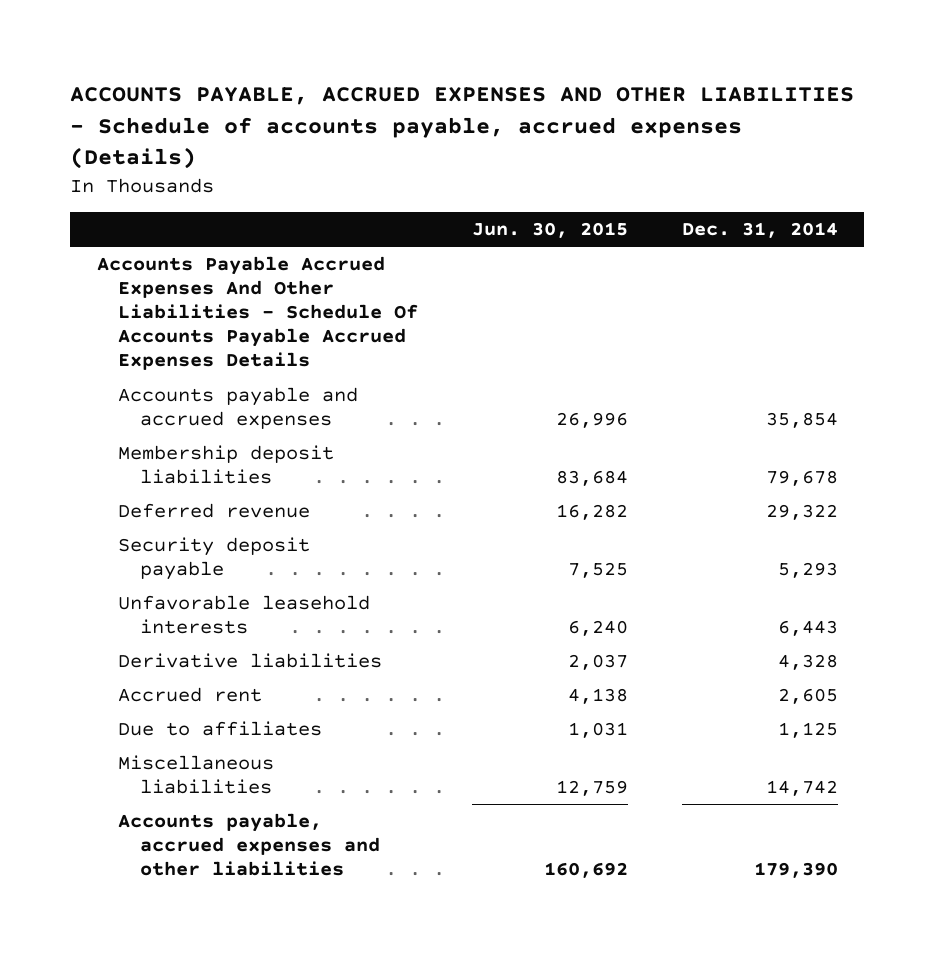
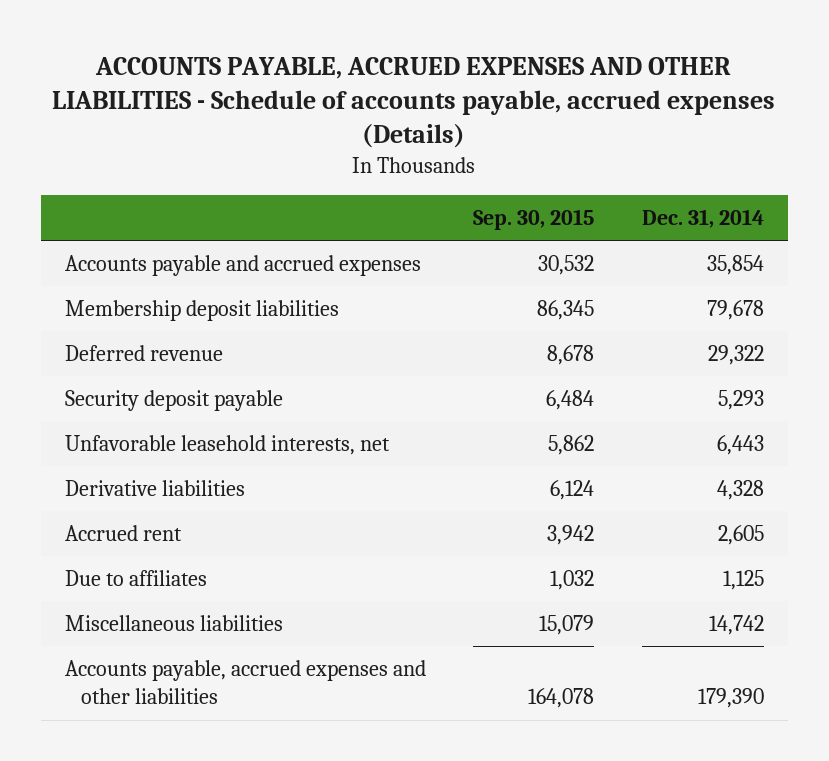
- | Jun. 30, 2015 | Dec. 31, 2014
+ | Sep. 30, 2015 | Dec. 31, 2014
- Accounts Payable Accrued Expenses And Other Liabilities - Schedule Of Accounts Payable Accrued Expenses Details
- Unfavorable leasehold interests | 6,240 | 6,443
+ Unfavorable leasehold interests, net | 5,862 | 6,443

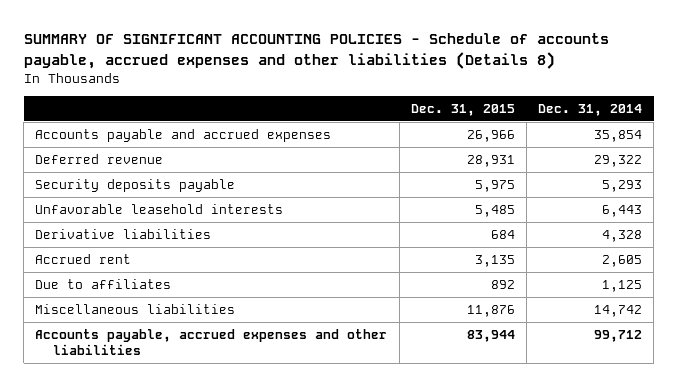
- ACCOUNTS PAYABLE, ACCRUED EXPENSES AND OTHER LIABILITIES - Schedule of accounts payable, accrued expenses (Details)
+ SUMMARY OF SIGNIFICANT ACCOUNTING POLICIES - Schedule of accounts payable, accrued expenses and other liabilities (Details 8)
- | Sep. 30, 2015 | Dec. 31, 2014
+ | Dec. 31, 2015 | Dec. 31, 2014
- Membership deposit liabilities | 86,345 | 79,678
- Security deposit payable | 6,484 | 5,293
- Unfavorable leasehold interests, net | 5,862 | 6,443
+ Security deposits payable | 5,975 | 5,293
+ Unfavorable leasehold interests | 5,485 | 6,443
- Accounts payable, accrued expenses and other liabilities | 164,078 | 179,390
+ Accounts payable, accrued expenses and other liabilities | 83,944 | 99,712

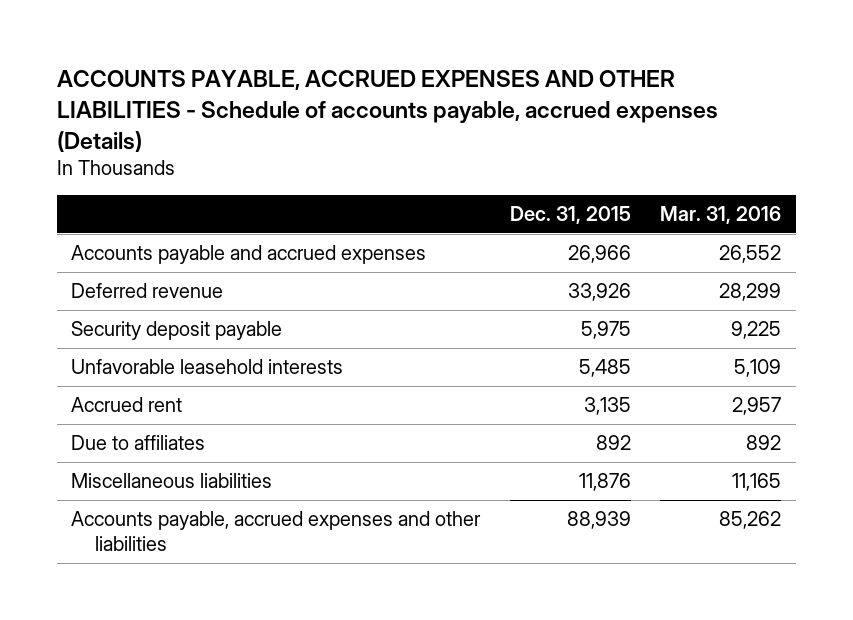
- SUMMARY OF SIGNIFICANT ACCOUNTING POLICIES - Schedule of accounts payable, accrued expenses and other liabilities (Details 8)
+ ACCOUNTS PAYABLE, ACCRUED EXPENSES AND OTHER LIABILITIES - Schedule of accounts payable, accrued expenses (Details)
- | Dec. 31, 2015 | Dec. 31, 2014
+ | Dec. 31, 2015 | Mar. 31, 2016
- Deferred revenue | 28,931 | 29,322
- Security deposits payable | 5,975 | 5,293
+ Deferred revenue | 33,926 | 28,299
+ Security deposit payable | 5,975 | 9,225
- Derivative liabilities | 684 | 4,328
- Accounts payable, accrued expenses and other liabilities | 83,944 | 99,712
+ Accounts payable, accrued expenses and other liabilities | 88,939 | 85,262

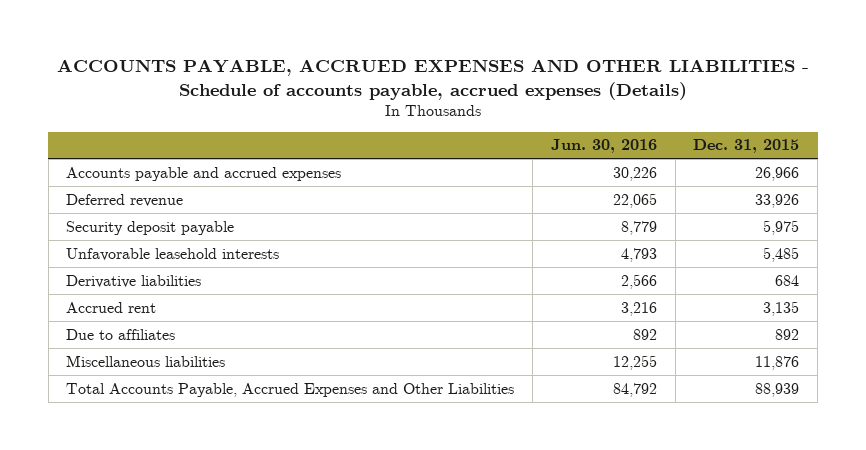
- | Dec. 31, 2015 | Mar. 31, 2016
+ | Jun. 30, 2016 | Dec. 31, 2015
+ Derivative liabilities | 2,566 | 684
- Accounts payable, accrued expenses and other liabilities | 88,939 | 85,262
+ Total Accounts Payable, Accrued Expenses and Other Liabilities | 84,792 | 88,939

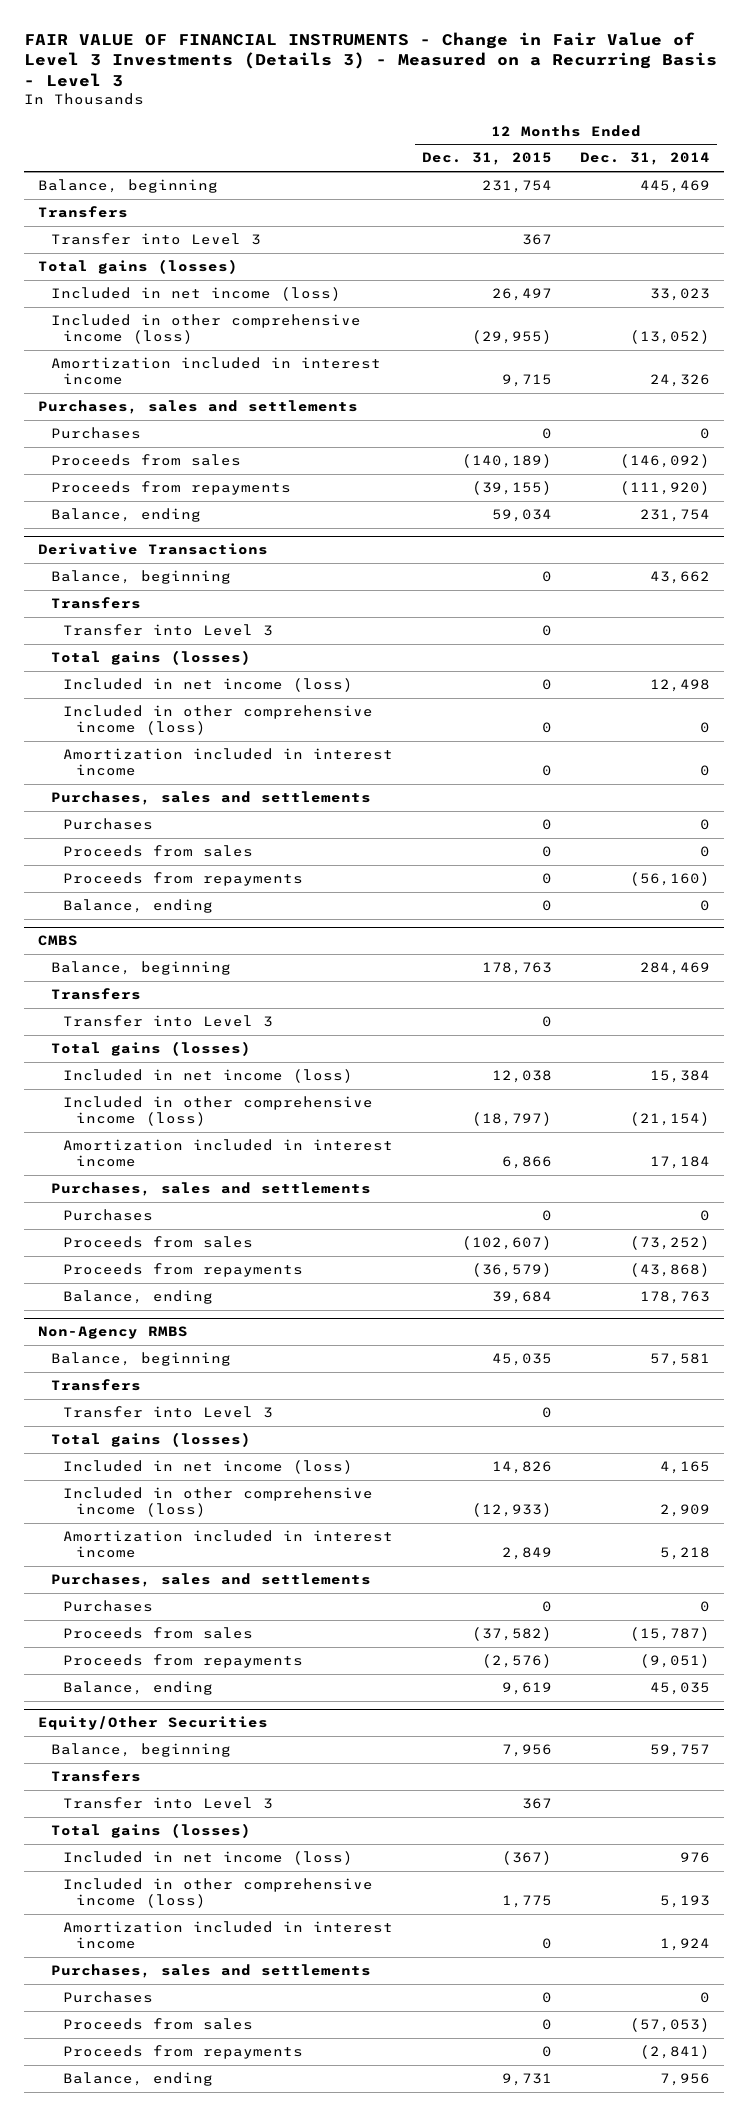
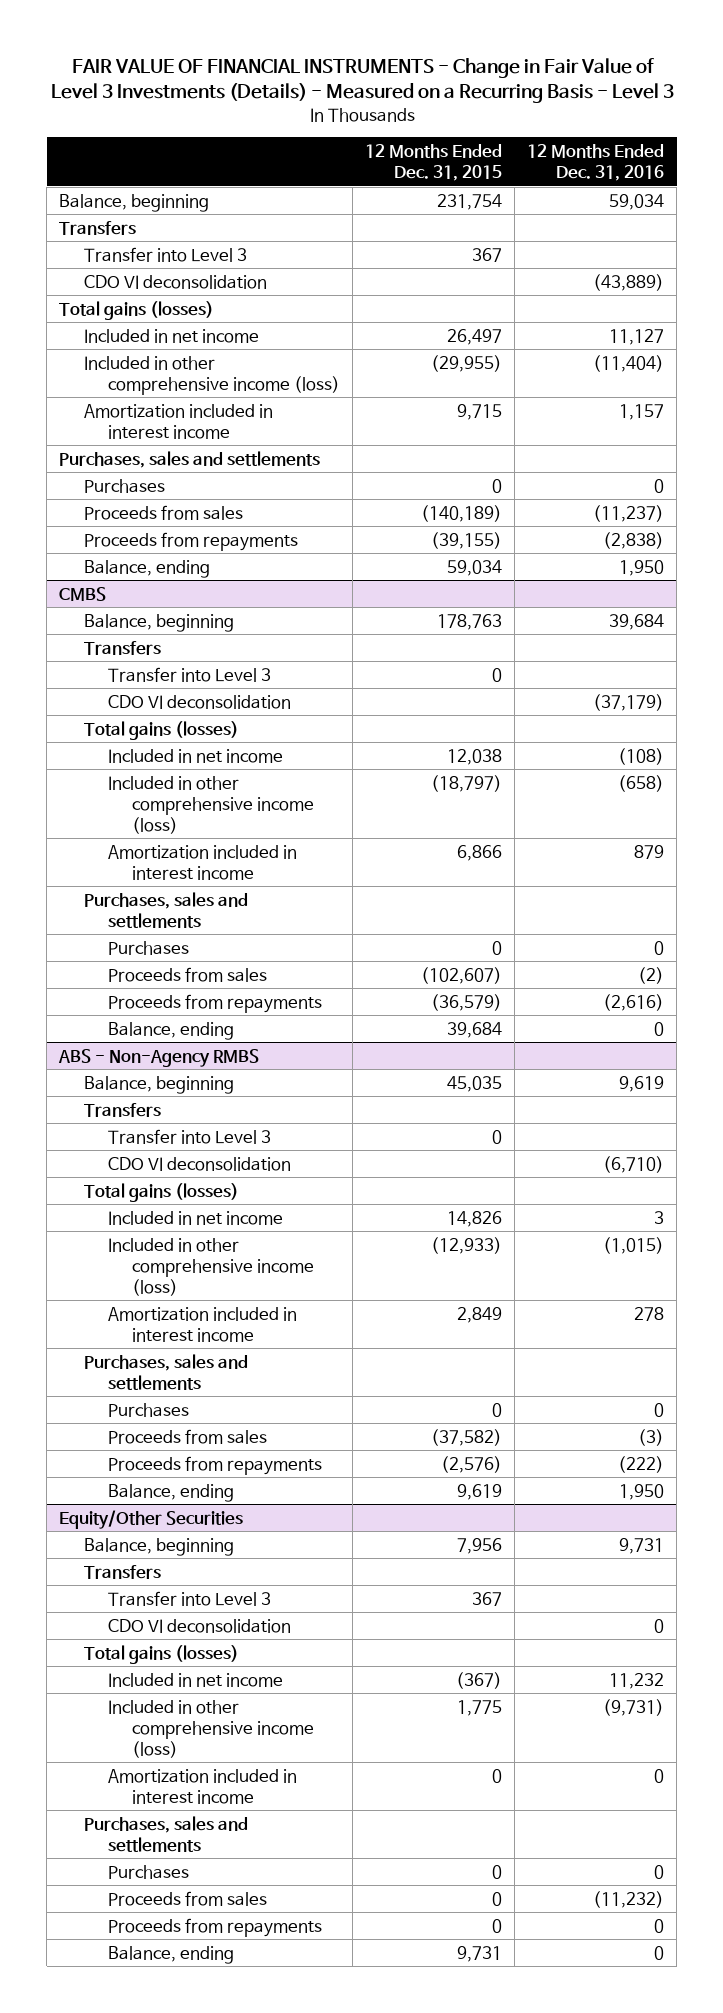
- FAIR VALUE OF FINANCIAL INSTRUMENTS - Change in Fair Value of Level 3 Investments (Details 3) - Measured on a Recurring Basis - Level 3
+ FAIR VALUE OF FINANCIAL INSTRUMENTS - Change in Fair Value of Level 3 Investments (Details) - Measured on a Recurring Basis - Level 3
- | 12 Months Ended Dec. 31, 2015 | 12 Months Ended Dec. 31, 2014
+ | 12 Months Ended Dec. 31, 2015 | 12 Months Ended Dec. 31, 2016
+ CDO VI deconsolidation | | (43,889)
- Included in net income (loss) | 26,497 | 33,023
+ Included in net income | 26,497 | 11,127
- Derivative Transactions
- Balance, beginning | 0 | 43,662
- Transfers
- Transfer into Level 3 | 0 |
- Total gains (losses)
- Included in net income (loss) | 0 | 12,498
- Included in other comprehensive income (loss) | 0 | 0
- Amortization included in interest income | 0 | 0
- Purchases, sales and settlements
- Purchases | 0 | 0
- Proceeds from sales | 0 | 0
- Proceeds from repayments | 0 | (56,160)
- Balance, ending | 0 | 0
@ CMBS
+ CDO VI deconsolidation | | (37,179)
- Included in net income (loss) | 12,038 | 15,384
+ Included in net income | 12,038 | (108)
- Non-Agency RMBS
+ ABS - Non-Agency RMBS
+ CDO VI deconsolidation | | (6,710)
- Included in net income (loss) | 14,826 | 4,165
+ Included in net income | 14,826 | 3
@ Equity/Other Securities
+ CDO VI deconsolidation | | 0
- Included in net income (loss) | (367) | 976
+ Included in net income | (367) | 11,232

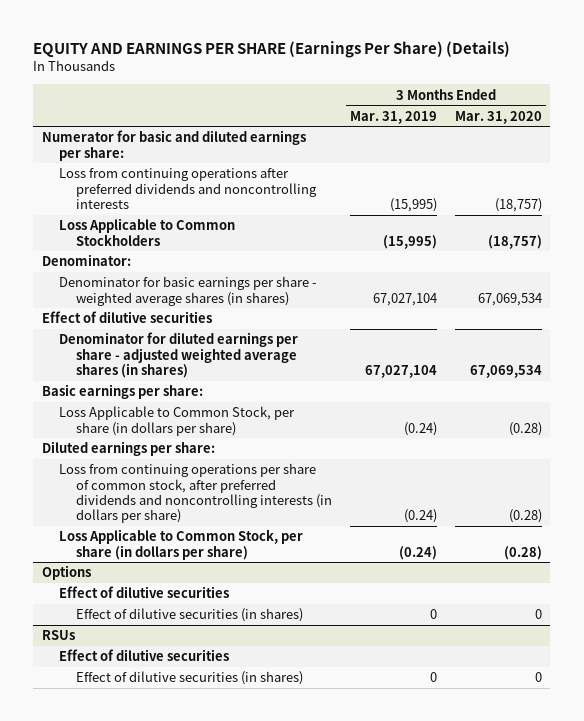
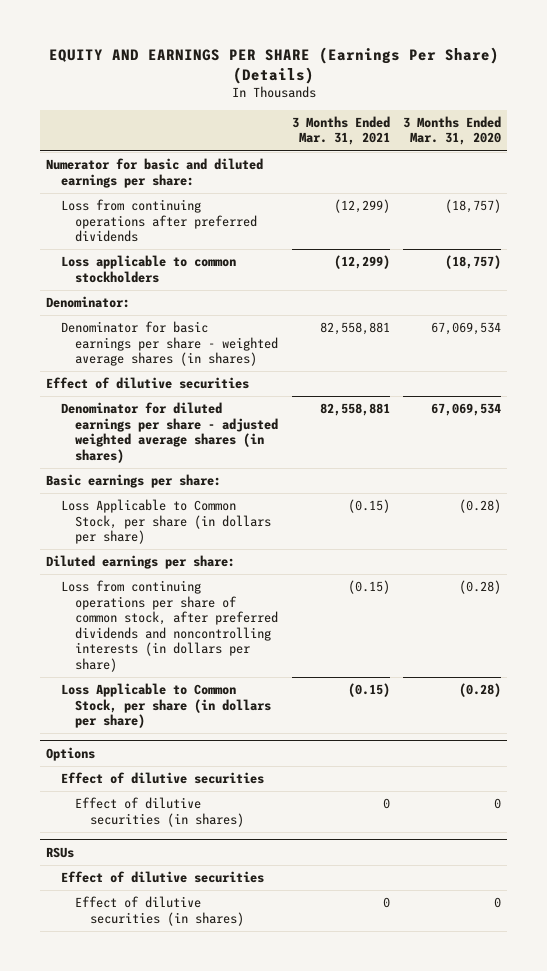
- | 3 Months Ended Mar. 31, 2019 | 3 Months Ended Mar. 31, 2020
+ | 3 Months Ended Mar. 31, 2021 | 3 Months Ended Mar. 31, 2020
- Loss from continuing operations after preferred dividends and noncontrolling interests | (15,995) | (18,757)
- Loss Applicable to Common Stockholders | (15,995) | (18,757)
+ Loss from continuing operations after preferred dividends | (12,299) | (18,757)
+ Loss applicable to common stockholders | (12,299) | (18,757)

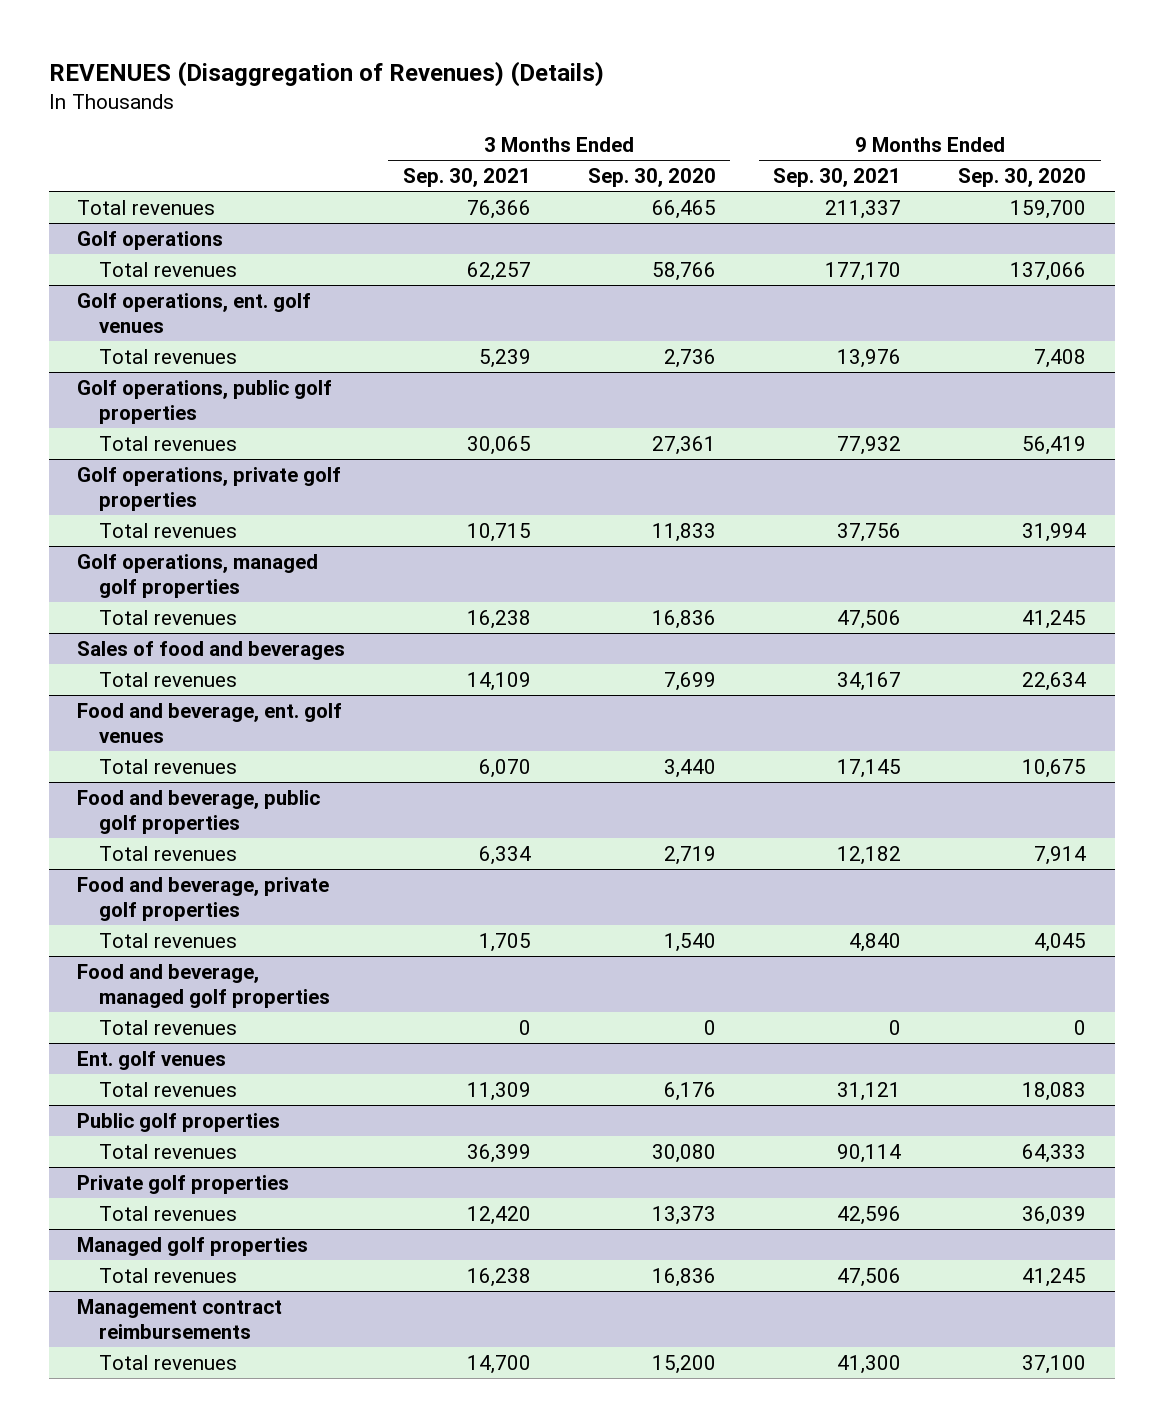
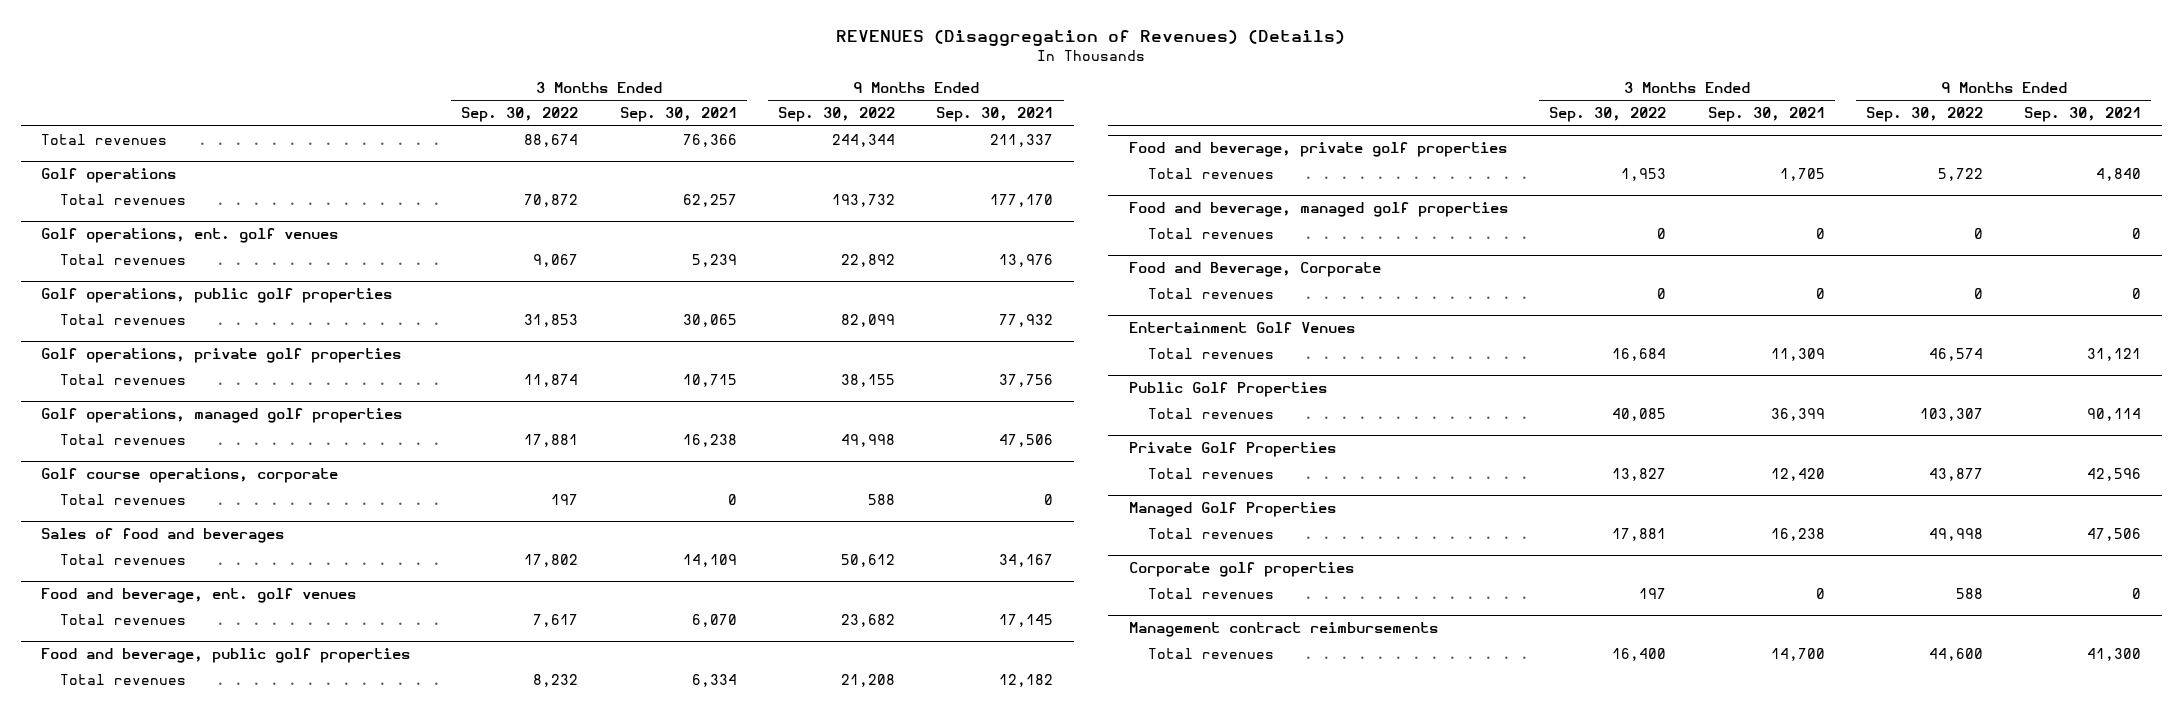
- | 3 Months Ended Sep. 30, 2021 | 3 Months Ended Sep. 30, 2020 | 9 Months Ended Sep. 30, 2021 | 9 Months Ended Sep. 30, 2020
+ | 3 Months Ended Sep. 30, 2022 | 3 Months Ended Sep. 30, 2021 | 9 Months Ended Sep. 30, 2022 | 9 Months Ended Sep. 30, 2021
+ Golf course operations, corporate
+ Total revenues | 197 | 0 | 588 | 0
- Ent. golf venues
+ Food and Beverage, Corporate
+ Total revenues | 0 | 0 | 0 | 0
+ Entertainment Golf Venues
- Public golf properties
+ Public Golf Properties
- Private golf properties
+ Private Golf Properties
- Managed golf properties
+ Managed Golf Properties
+ Corporate golf properties
+ Total revenues | 197 | 0 | 588 | 0

